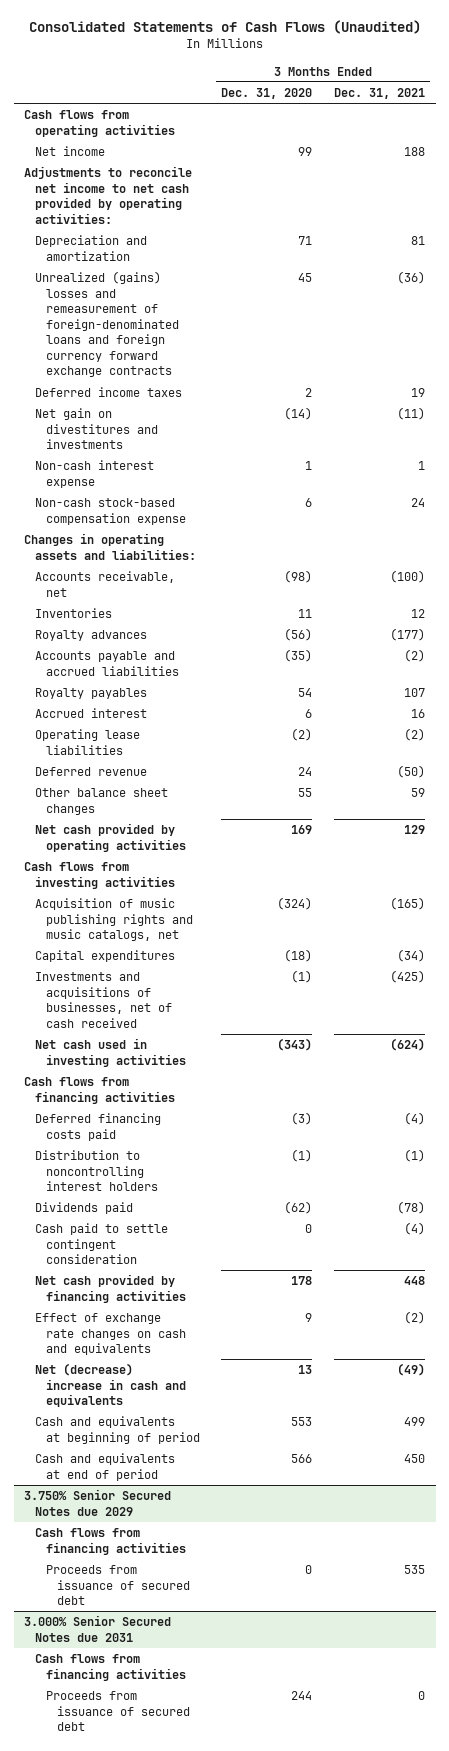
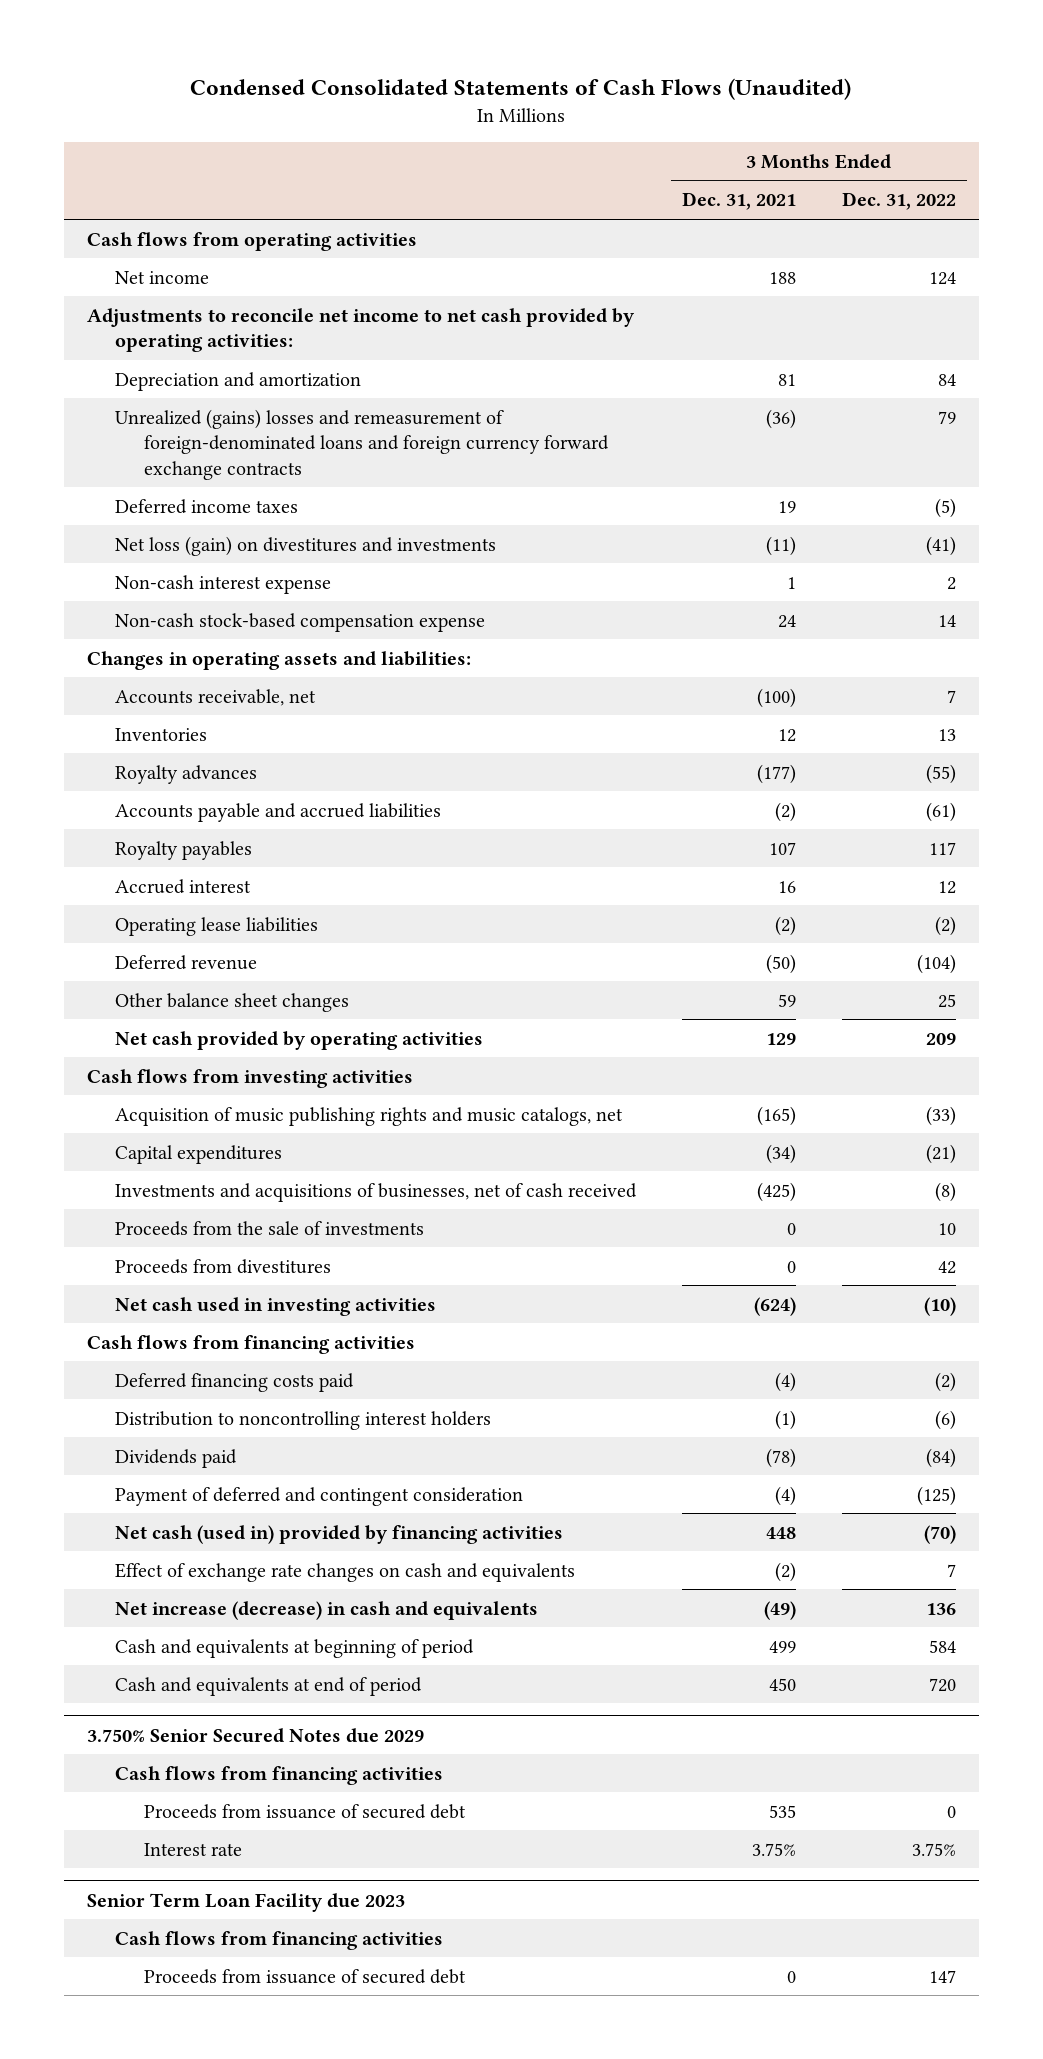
- Consolidated Statements of Cash Flows (Unaudited)
+ Condensed Consolidated Statements of Cash Flows (Unaudited)
- | 3 Months Ended Dec. 31, 2020 | 3 Months Ended Dec. 31, 2021
+ | 3 Months Ended Dec. 31, 2021 | 3 Months Ended Dec. 31, 2022
- Net gain on divestitures and investments | (14) | (11)
+ Net loss (gain) on divestitures and investments | (11) | (41)
+ Proceeds from the sale of investments | 0 | 10
+ Proceeds from divestitures | 0 | 42
- Cash paid to settle contingent consideration | 0 | (4)
- Net cash provided by financing activities | 178 | 448
+ Payment of deferred and contingent consideration | (4) | (125)
+ Net cash (used in) provided by financing activities | 448 | (70)
- Net (decrease) increase in cash and equivalents | 13 | (49)
+ Net increase (decrease) in cash and equivalents | (49) | 136
- 3.000% Senior Secured Notes due 2031
@ 3.750% Senior Secured Notes due 2029
+ Interest rate | 3.75% | 3.75%
+ Senior Term Loan Facility due 2023

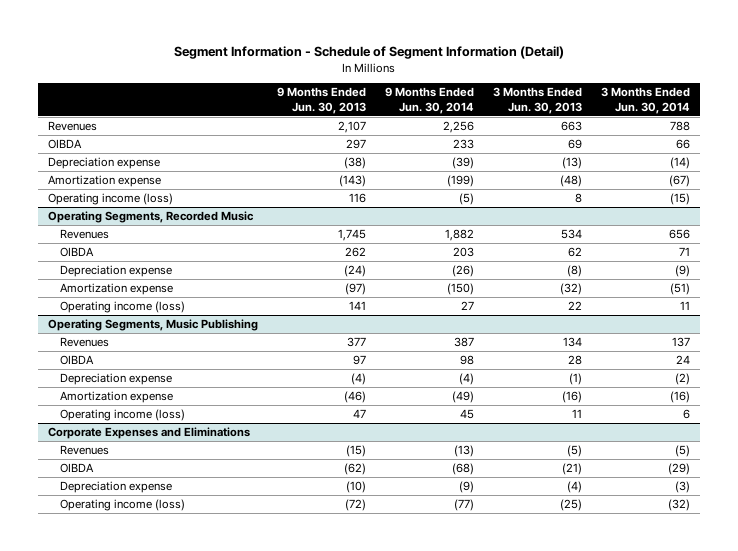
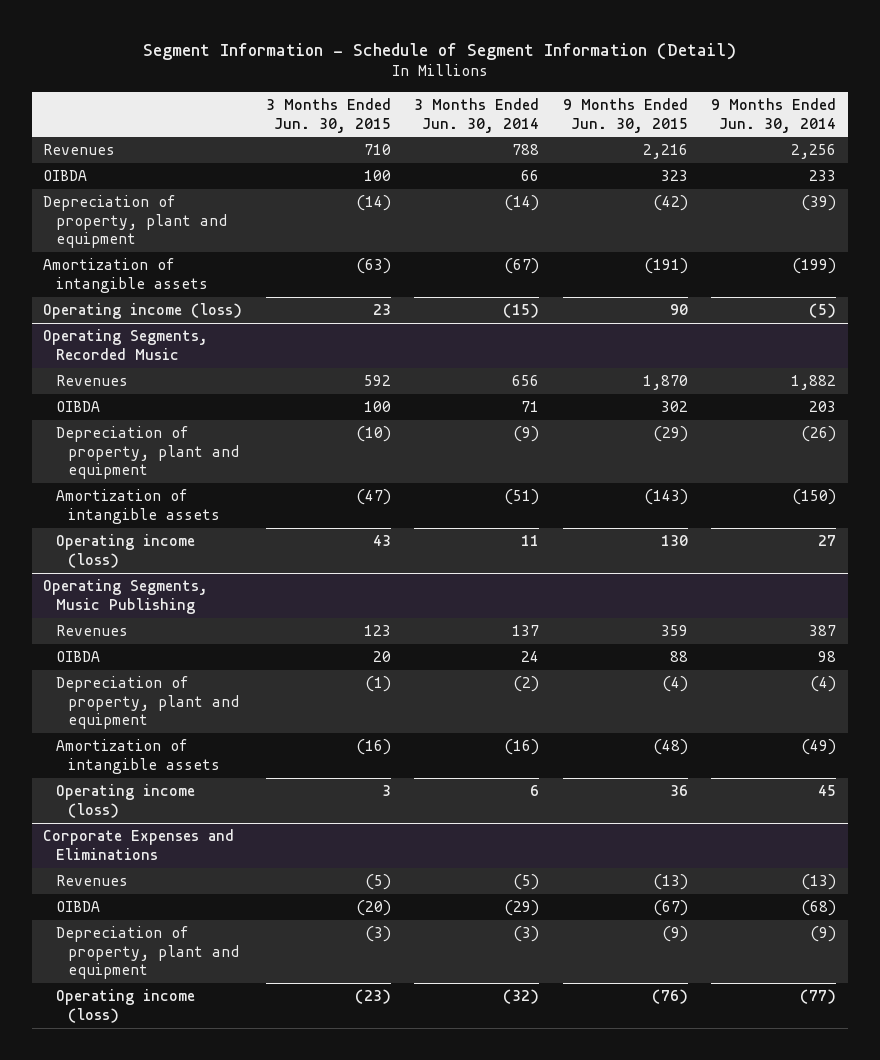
- | 9 Months Ended Jun. 30, 2013 | 9 Months Ended Jun. 30, 2014 | 3 Months Ended Jun. 30, 2013 | 3 Months Ended Jun. 30, 2014
+ | 3 Months Ended Jun. 30, 2015 | 3 Months Ended Jun. 30, 2014 | 9 Months Ended Jun. 30, 2015 | 9 Months Ended Jun. 30, 2014
- Depreciation expense | (38) | (39) | (13) | (14)
- Amortization expense | (143) | (199) | (48) | (67)
+ Depreciation of property, plant and equipment | (14) | (14) | (42) | (39)
+ Amortization of intangible assets | (63) | (67) | (191) | (199)
@ Operating Segments, Recorded Music
- Depreciation expense | (24) | (26) | (8) | (9)
- Amortization expense | (97) | (150) | (32) | (51)
+ Depreciation of property, plant and equipment | (10) | (9) | (29) | (26)
+ Amortization of intangible assets | (47) | (51) | (143) | (150)
@ Operating Segments, Music Publishing
- Depreciation expense | (4) | (4) | (1) | (2)
- Amortization expense | (46) | (49) | (16) | (16)
+ Depreciation of property, plant and equipment | (1) | (2) | (4) | (4)
+ Amortization of intangible assets | (16) | (16) | (48) | (49)
@ Corporate Expenses and Eliminations
- Depreciation expense | (10) | (9) | (4) | (3)
+ Depreciation of property, plant and equipment | (3) | (3) | (9) | (9)

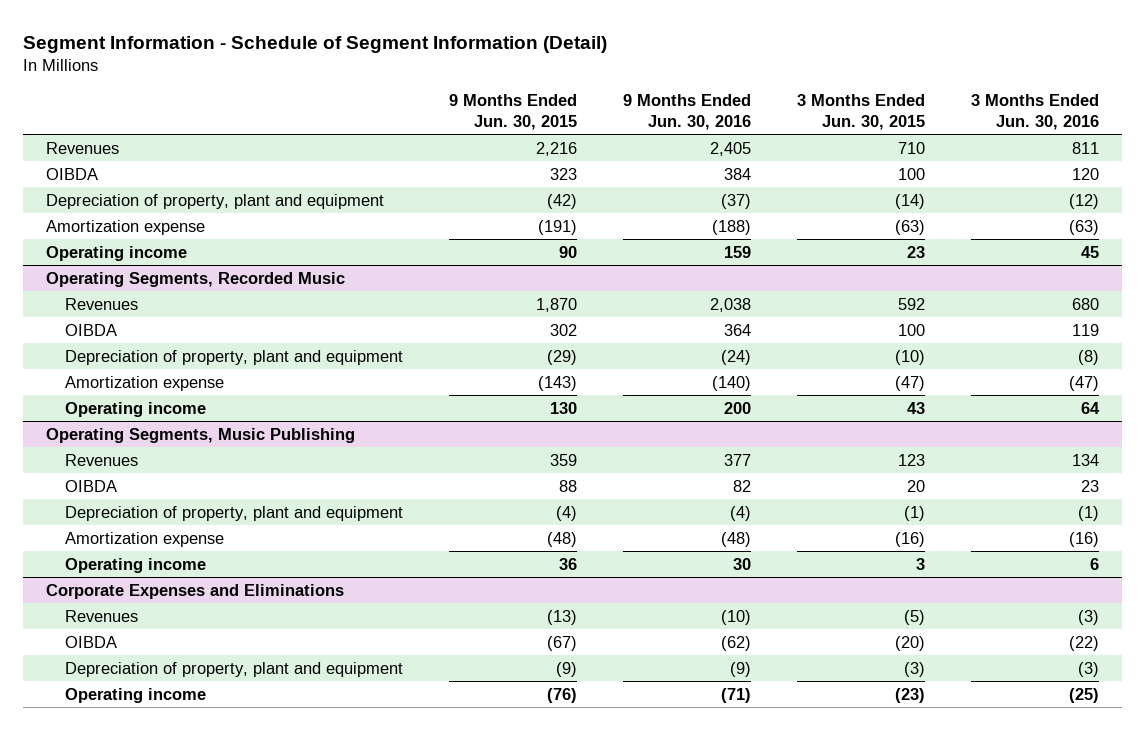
- | 3 Months Ended Jun. 30, 2015 | 3 Months Ended Jun. 30, 2014 | 9 Months Ended Jun. 30, 2015 | 9 Months Ended Jun. 30, 2014
+ | 9 Months Ended Jun. 30, 2015 | 9 Months Ended Jun. 30, 2016 | 3 Months Ended Jun. 30, 2015 | 3 Months Ended Jun. 30, 2016
- Amortization of intangible assets | (63) | (67) | (191) | (199)
- Operating income (loss) | 23 | (15) | 90 | (5)
+ Amortization expense | (191) | (188) | (63) | (63)
+ Operating income | 90 | 159 | 23 | 45
@ Operating Segments, Recorded Music
- Amortization of intangible assets | (47) | (51) | (143) | (150)
- Operating income (loss) | 43 | 11 | 130 | 27
+ Amortization expense | (143) | (140) | (47) | (47)
+ Operating income | 130 | 200 | 43 | 64
@ Operating Segments, Music Publishing
- Amortization of intangible assets | (16) | (16) | (48) | (49)
- Operating income (loss) | 3 | 6 | 36 | 45
+ Amortization expense | (48) | (48) | (16) | (16)
+ Operating income | 36 | 30 | 3 | 6
@ Corporate Expenses and Eliminations
- Operating income (loss) | (23) | (32) | (76) | (77)
+ Operating income | (76) | (71) | (23) | (25)

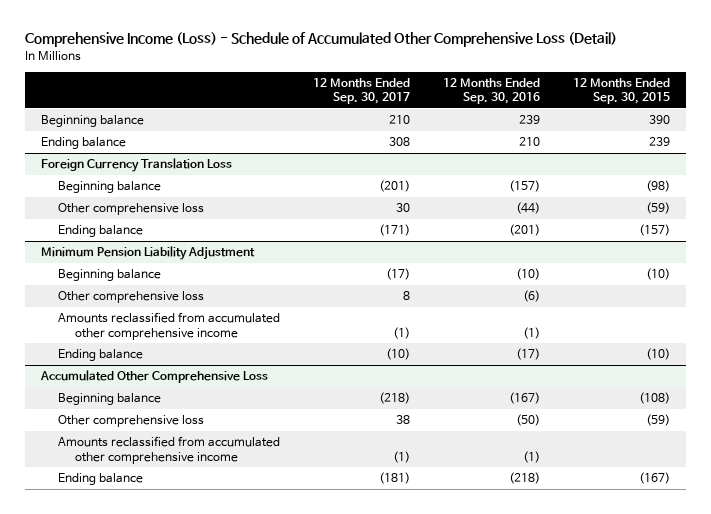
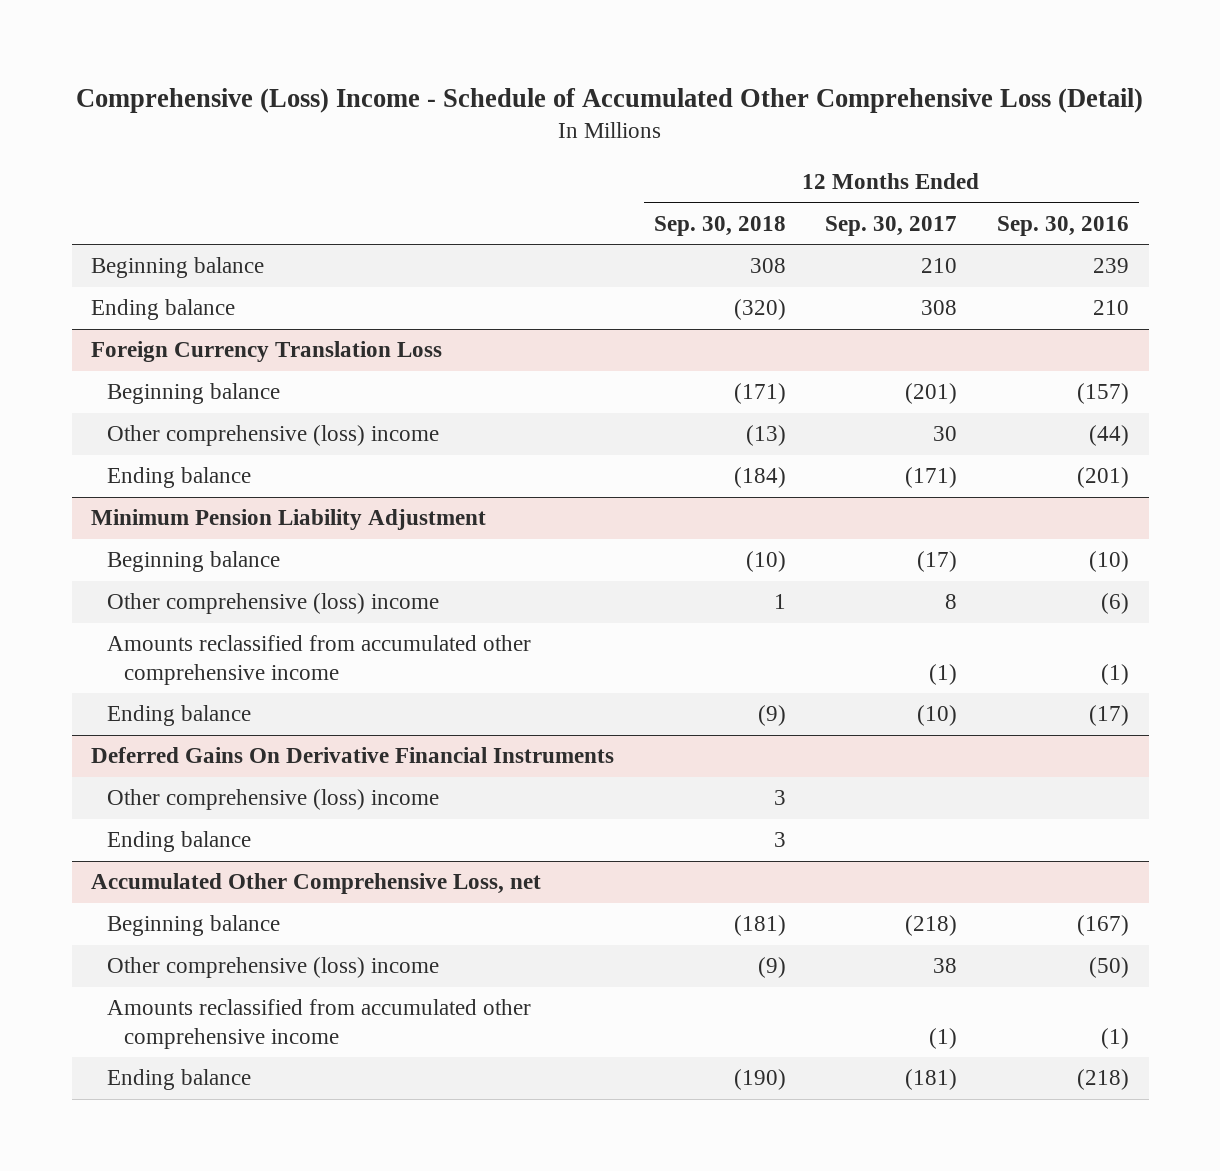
- Comprehensive Income (Loss) - Schedule of Accumulated Other Comprehensive Loss (Detail)
+ Comprehensive (Loss) Income - Schedule of Accumulated Other Comprehensive Loss (Detail)
- | 12 Months Ended Sep. 30, 2017 | 12 Months Ended Sep. 30, 2016 | 12 Months Ended Sep. 30, 2015
+ | 12 Months Ended Sep. 30, 2018 | 12 Months Ended Sep. 30, 2017 | 12 Months Ended Sep. 30, 2016
@ Foreign Currency Translation Loss
- Other comprehensive loss | 30 | (44) | (59)
+ Other comprehensive (loss) income | (13) | 30 | (44)
@ Minimum Pension Liability Adjustment
- Other comprehensive loss | 8 | (6) |
+ Other comprehensive (loss) income | 1 | 8 | (6)
- Accumulated Other Comprehensive Loss
+ Deferred Gains On Derivative Financial Instruments
+ Other comprehensive (loss) income | 3 | |
+ Ending balance | 3 | |
+ Accumulated Other Comprehensive Loss, net
- Other comprehensive loss | 38 | (50) | (59)
+ Other comprehensive (loss) income | (9) | 38 | (50)

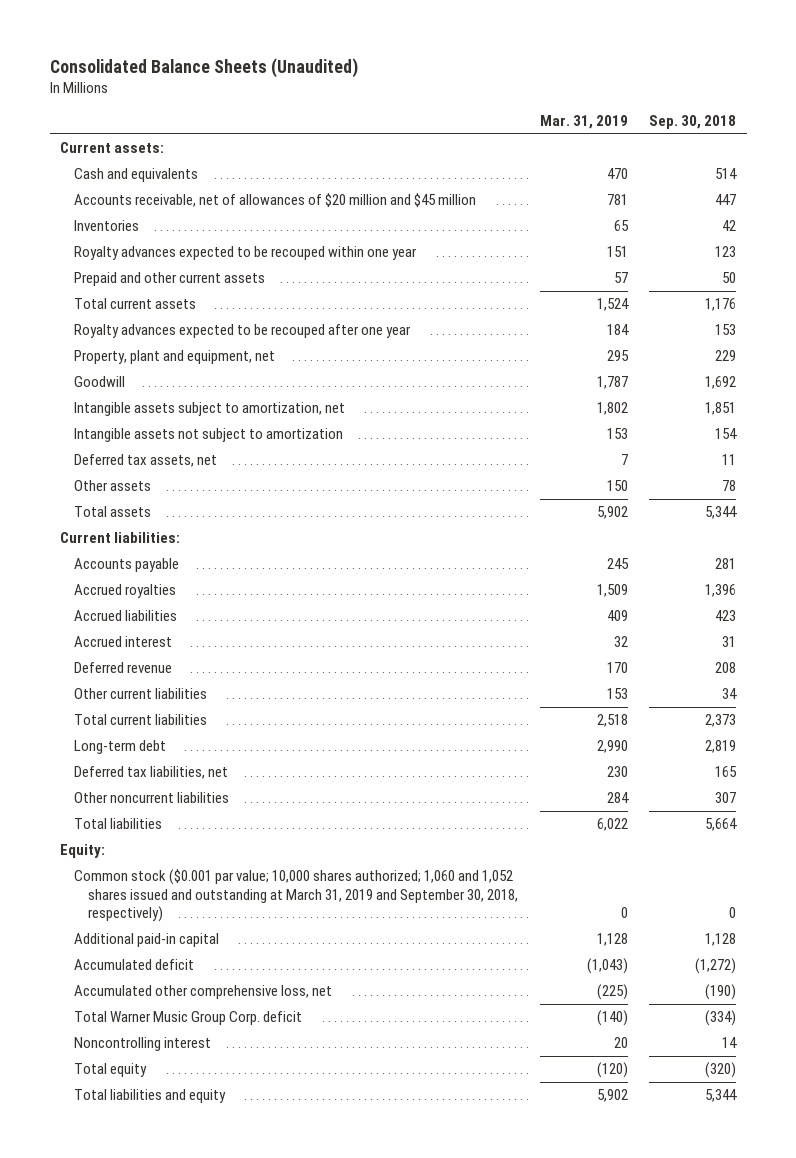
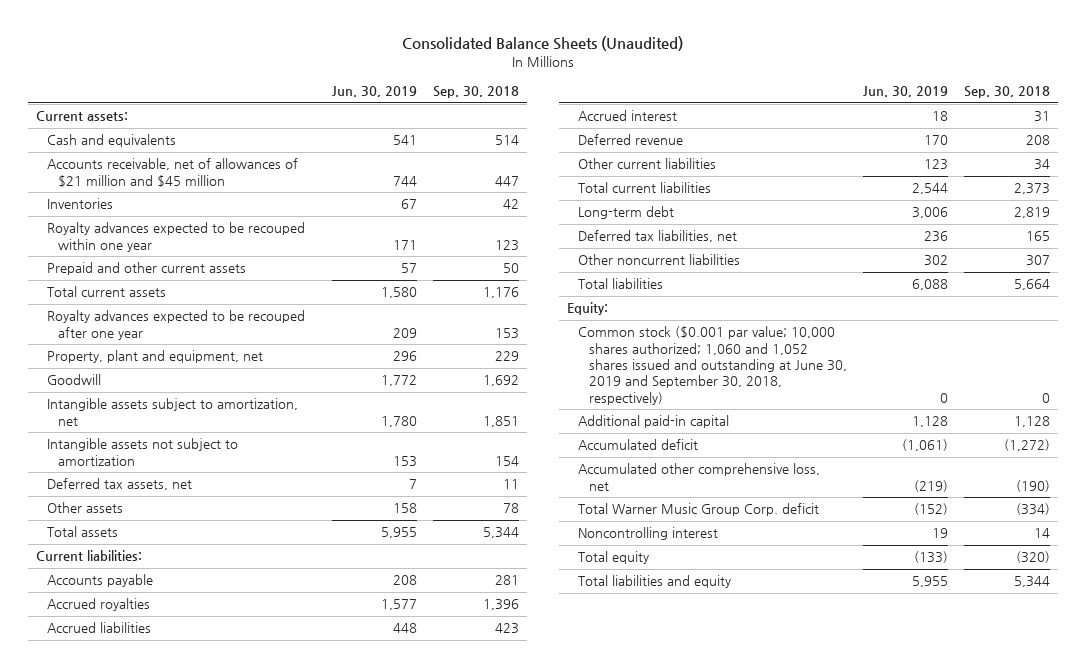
- | Mar. 31, 2019 | Sep. 30, 2018
+ | Jun. 30, 2019 | Sep. 30, 2018
- Accounts receivable, net of allowances of $20 million and $45 million | 781 | 447
+ Accounts receivable, net of allowances of $21 million and $45 million | 744 | 447
- Common stock ($0.001 par value; 10,000 shares authorized; 1,060 and 1,052 shares issued and outstanding at March 31, 2019 and September 30, 2018, respectively) | 0 | 0
+ Common stock ($0.001 par value; 10,000 shares authorized; 1,060 and 1,052 shares issued and outstanding at June 30, 2019 and September 30, 2018, respectively) | 0 | 0

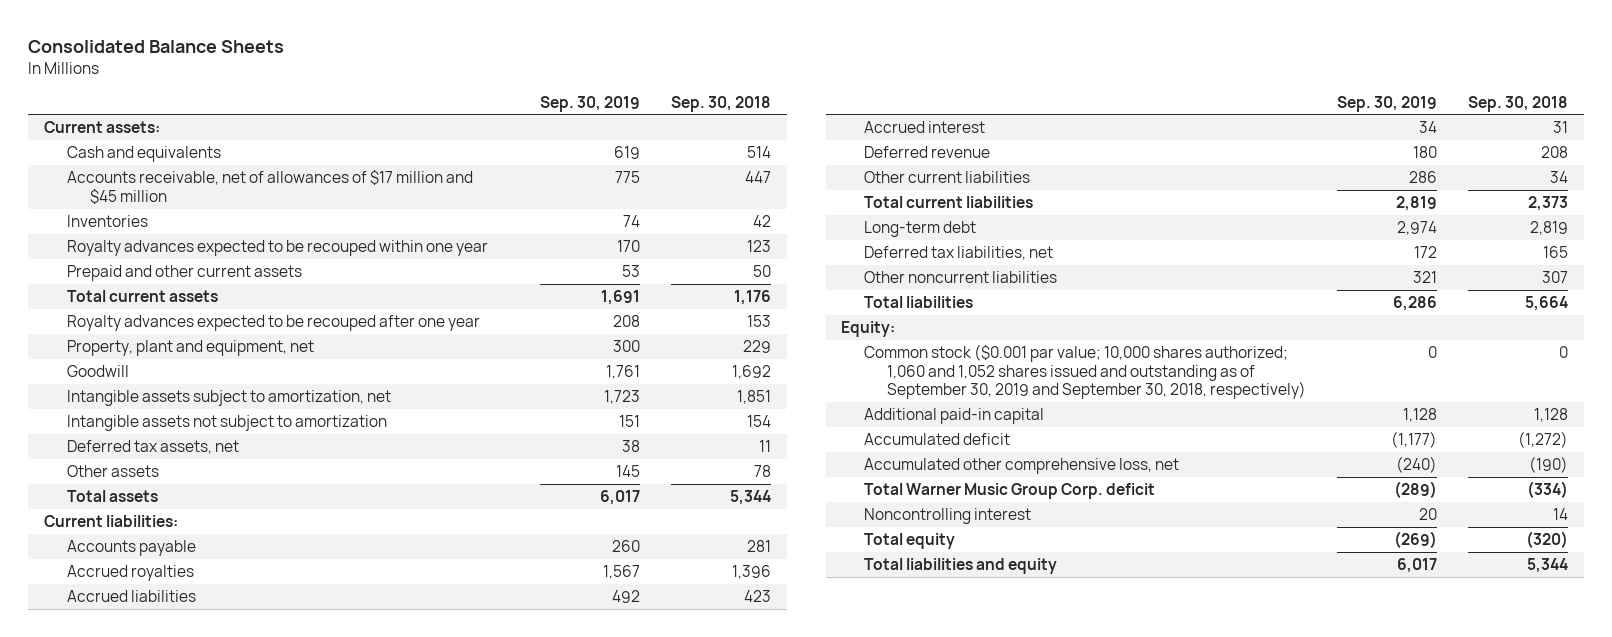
- Consolidated Balance Sheets (Unaudited)
+ Consolidated Balance Sheets
- | Jun. 30, 2019 | Sep. 30, 2018
+ | Sep. 30, 2019 | Sep. 30, 2018
- Accounts receivable, net of allowances of $21 million and $45 million | 744 | 447
+ Accounts receivable, net of allowances of $17 million and $45 million | 775 | 447
- Common stock ($0.001 par value; 10,000 shares authorized; 1,060 and 1,052 shares issued and outstanding at June 30, 2019 and September 30, 2018, respectively) | 0 | 0
+ Common stock ($0.001 par value; 10,000 shares authorized; 1,060 and 1,052 shares issued and outstanding as of September 30, 2019 and September 30, 2018, respectively) | 0 | 0

